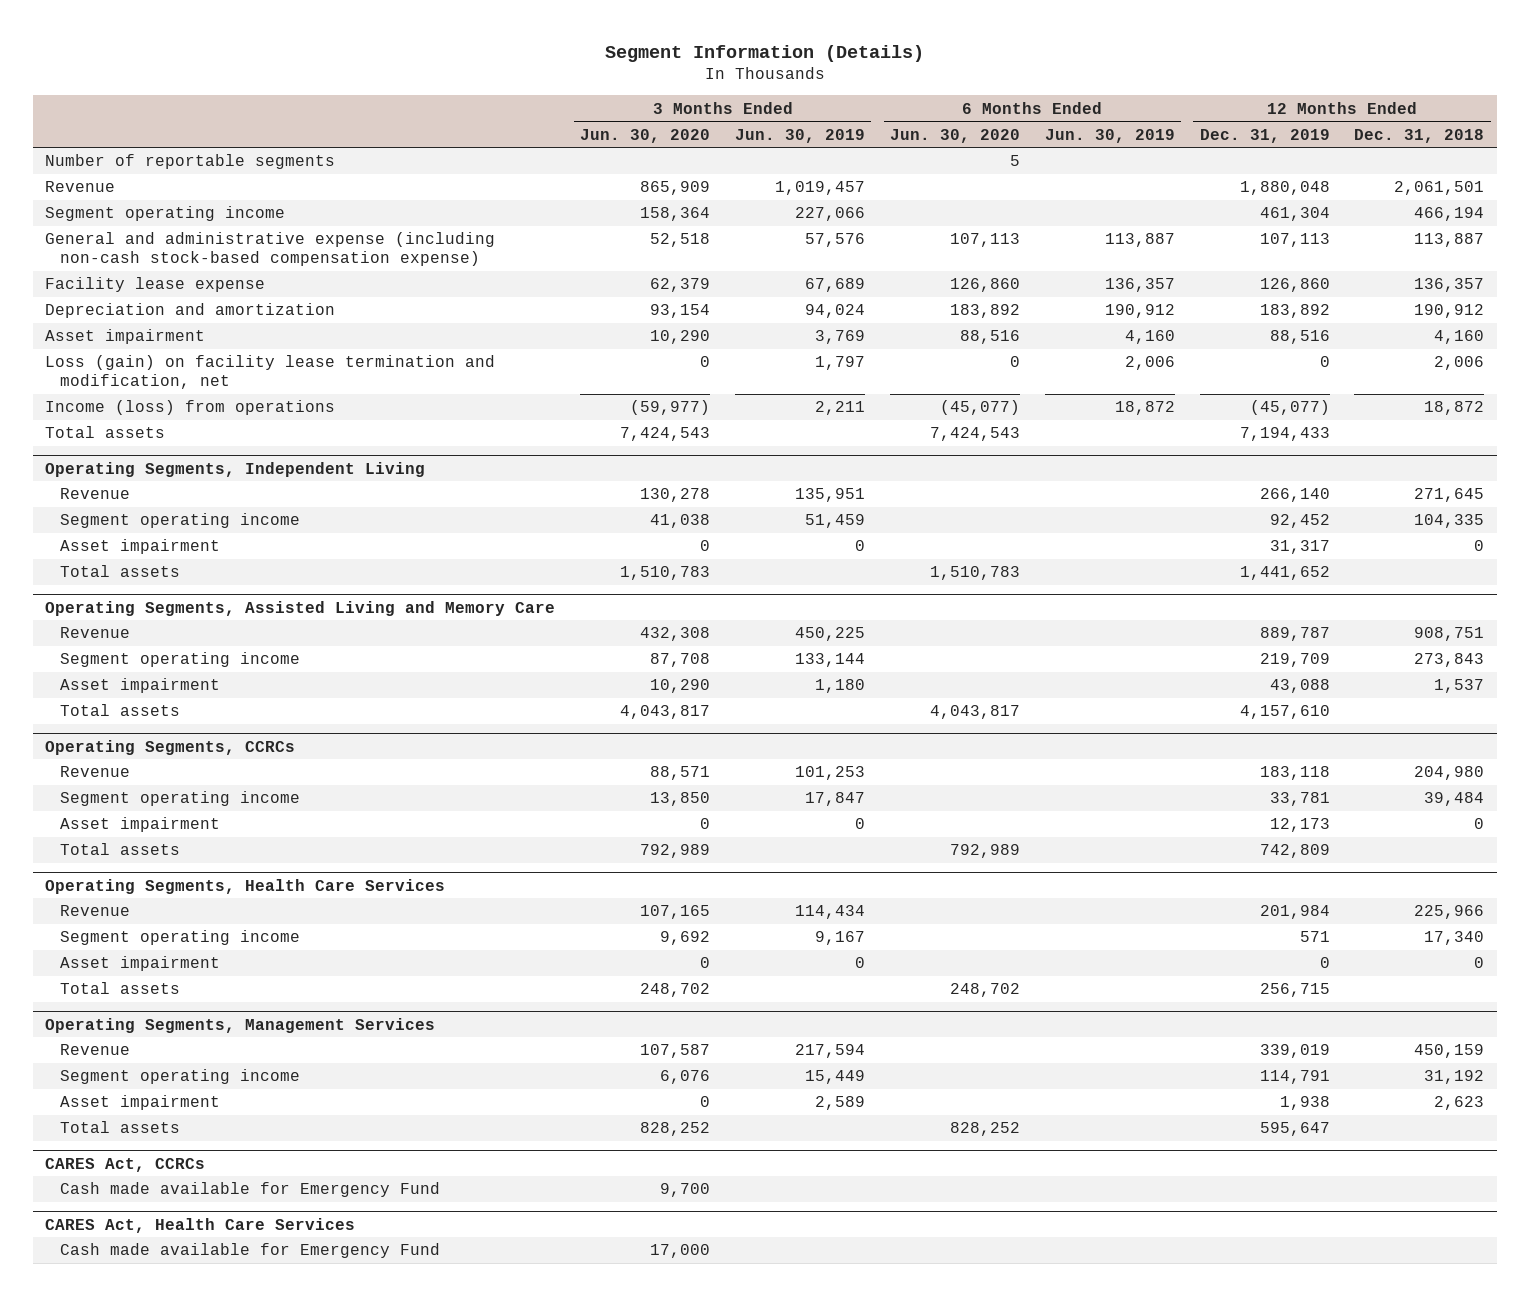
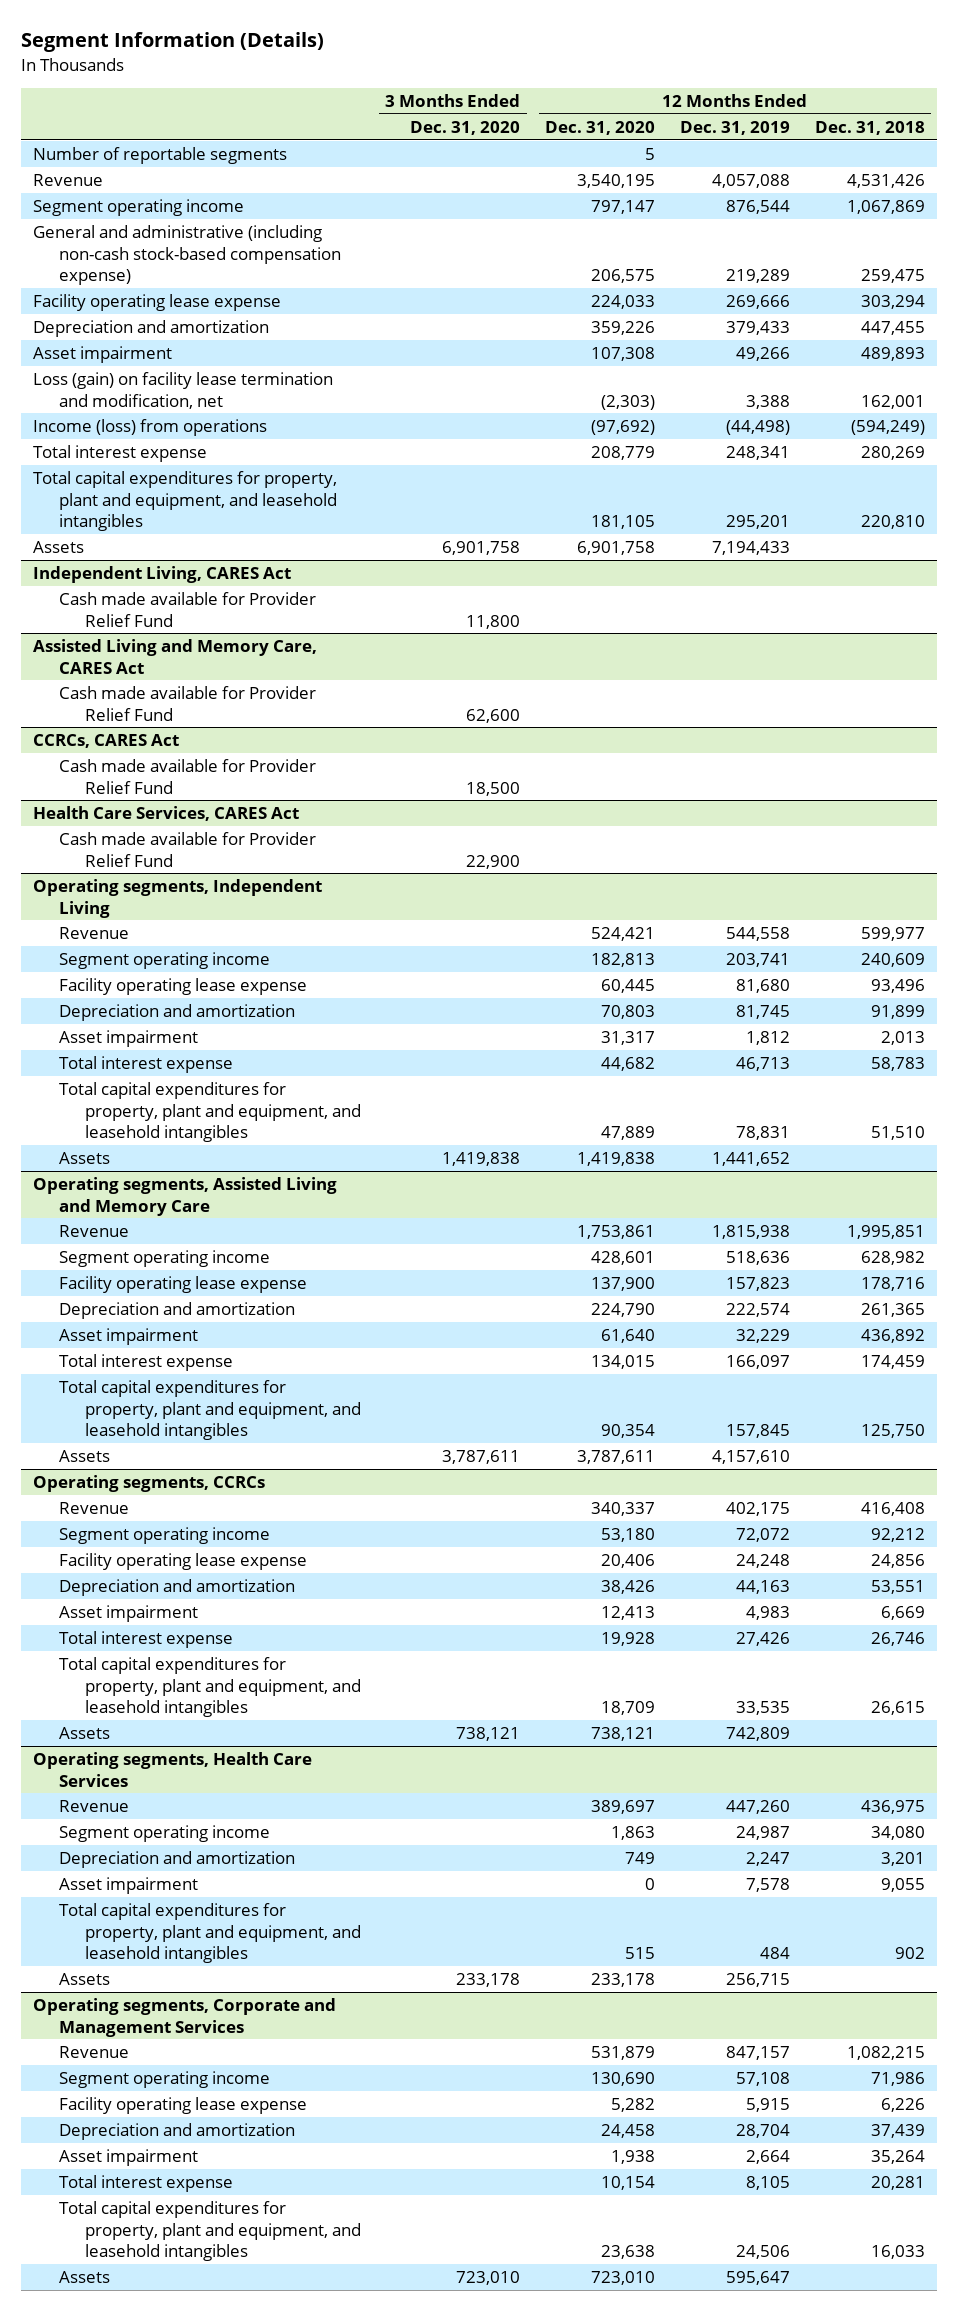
- | 3 Months Ended Jun. 30, 2020 | 3 Months Ended Jun. 30, 2019 | 6 Months Ended Jun. 30, 2020 | 6 Months Ended Jun. 30, 2019 | 12 Months Ended Dec. 31, 2019 | 12 Months Ended Dec. 31, 2018
+ | 3 Months Ended Dec. 31, 2020 | 12 Months Ended Dec. 31, 2020 | 12 Months Ended Dec. 31, 2019 | 12 Months Ended Dec. 31, 2018
- Revenue | 865,909 | 1,019,457 | | | 1,880,048 | 2,061,501
- Segment operating income | 158,364 | 227,066 | | | 461,304 | 466,194
- General and administrative expense (including non-cash stock-based compensation expense) | 52,518 | 57,576 | 107,113 | 113,887 | 107,113 | 113,887
- Facility lease expense | 62,379 | 67,689 | 126,860 | 136,357 | 126,860 | 136,357
- Depreciation and amortization | 93,154 | 94,024 | 183,892 | 190,912 | 183,892 | 190,912
- Asset impairment | 10,290 | 3,769 | 88,516 | 4,160 | 88,516 | 4,160
- Loss (gain) on facility lease termination and modification, net | 0 | 1,797 | 0 | 2,006 | 0 | 2,006
- Income (loss) from operations | (59,977) | 2,211 | (45,077) | 18,872 | (45,077) | 18,872
- Total assets | 7,424,543 | | 7,424,543 | | 7,194,433 |
- Operating Segments, Independent Living
- Revenue | 130,278 | 135,951 | | | 266,140 | 271,645
- Segment operating income | 41,038 | 51,459 | | | 92,452 | 104,335
- Asset impairment | 0 | 0 | | | 31,317 | 0
- Total assets | 1,510,783 | | 1,510,783 | | 1,441,652 |
- Operating Segments, Assisted Living and Memory Care
- Revenue | 432,308 | 450,225 | | | 889,787 | 908,751
- Segment operating income | 87,708 | 133,144 | | | 219,709 | 273,843
- Asset impairment | 10,290 | 1,180 | | | 43,088 | 1,537
- Total assets | 4,043,817 | | 4,043,817 | | 4,157,610 |
- Operating Segments, CCRCs
- Revenue | 88,571 | 101,253 | | | 183,118 | 204,980
- Segment operating income | 13,850 | 17,847 | | | 33,781 | 39,484
- Asset impairment | 0 | 0 | | | 12,173 | 0
- Total assets | 792,989 | | 792,989 | | 742,809 |
- Operating Segments, Health Care Services
- Revenue | 107,165 | 114,434 | | | 201,984 | 225,966
- Segment operating income | 9,692 | 9,167 | | | 571 | 17,340
- Asset impairment | 0 | 0 | | | 0 | 0
- Total assets | 248,702 | | 248,702 | | 256,715 |
- Operating Segments, Management Services
- Revenue | 107,587 | 217,594 | | | 339,019 | 450,159
- Segment operating income | 6,076 | 15,449 | | | 114,791 | 31,192
- Asset impairment | 0 | 2,589 | | | 1,938 | 2,623
- Total assets | 828,252 | | 828,252 | | 595,647 |
- CARES Act, CCRCs
- Cash made available for Emergency Fund | 9,700 | | | | |
- CARES Act, Health Care Services
- Cash made available for Emergency Fund | 17,000 | | | | |
+ Revenue | | 3,540,195 | 4,057,088 | 4,531,426
+ Segment operating income | | 797,147 | 876,544 | 1,067,869
+ General and administrative (including non-cash stock-based compensation expense) | | 206,575 | 219,289 | 259,475
+ Facility operating lease expense | | 224,033 | 269,666 | 303,294
+ Depreciation and amortization | | 359,226 | 379,433 | 447,455
+ Asset impairment | | 107,308 | 49,266 | 489,893
+ Loss (gain) on facility lease termination and modification, net | | (2,303) | 3,388 | 162,001
+ Income (loss) from operations | | (97,692) | (44,498) | (594,249)
+ Total interest expense | | 208,779 | 248,341 | 280,269
+ Total capital expenditures for property, plant and equipment, and leasehold intangibles | | 181,105 | 295,201 | 220,810
+ Assets | 6,901,758 | 6,901,758 | 7,194,433 |
+ Independent Living, CARES Act
+ Cash made available for Provider Relief Fund | 11,800 | | |
+ Assisted Living and Memory Care, CARES Act
+ Cash made available for Provider Relief Fund | 62,600 | | |
+ CCRCs, CARES Act
+ Cash made available for Provider Relief Fund | 18,500 | | |
+ Health Care Services, CARES Act
+ Cash made available for Provider Relief Fund | 22,900 | | |
+ Operating segments, Independent Living
+ Revenue | | 524,421 | 544,558 | 599,977
+ Segment operating income | | 182,813 | 203,741 | 240,609
+ Facility operating lease expense | | 60,445 | 81,680 | 93,496
+ Depreciation and amortization | | 70,803 | 81,745 | 91,899
+ Asset impairment | | 31,317 | 1,812 | 2,013
+ Total interest expense | | 44,682 | 46,713 | 58,783
+ Total capital expenditures for property, plant and equipment, and leasehold intangibles | | 47,889 | 78,831 | 51,510
+ Assets | 1,419,838 | 1,419,838 | 1,441,652 |
+ Operating segments, Assisted Living and Memory Care
+ Revenue | | 1,753,861 | 1,815,938 | 1,995,851
+ Segment operating income | | 428,601 | 518,636 | 628,982
+ Facility operating lease expense | | 137,900 | 157,823 | 178,716
+ Depreciation and amortization | | 224,790 | 222,574 | 261,365
+ Asset impairment | | 61,640 | 32,229 | 436,892
+ Total interest expense | | 134,015 | 166,097 | 174,459
+ Total capital expenditures for property, plant and equipment, and leasehold intangibles | | 90,354 | 157,845 | 125,750
+ Assets | 3,787,611 | 3,787,611 | 4,157,610 |
+ Operating segments, CCRCs
+ Revenue | | 340,337 | 402,175 | 416,408
+ Segment operating income | | 53,180 | 72,072 | 92,212
+ Facility operating lease expense | | 20,406 | 24,248 | 24,856
+ Depreciation and amortization | | 38,426 | 44,163 | 53,551
+ Asset impairment | | 12,413 | 4,983 | 6,669
+ Total interest expense | | 19,928 | 27,426 | 26,746
+ Total capital expenditures for property, plant and equipment, and leasehold intangibles | | 18,709 | 33,535 | 26,615
+ Assets | 738,121 | 738,121 | 742,809 |
+ Operating segments, Health Care Services
+ Revenue | | 389,697 | 447,260 | 436,975
+ Segment operating income | | 1,863 | 24,987 | 34,080
+ Depreciation and amortization | | 749 | 2,247 | 3,201
+ Asset impairment | | 0 | 7,578 | 9,055
+ Total capital expenditures for property, plant and equipment, and leasehold intangibles | | 515 | 484 | 902
+ Assets | 233,178 | 233,178 | 256,715 |
+ Operating segments, Corporate and Management Services
+ Revenue | | 531,879 | 847,157 | 1,082,215
+ Segment operating income | | 130,690 | 57,108 | 71,986
+ Facility operating lease expense | | 5,282 | 5,915 | 6,226
+ Depreciation and amortization | | 24,458 | 28,704 | 37,439
+ Asset impairment | | 1,938 | 2,664 | 35,264
+ Total interest expense | | 10,154 | 8,105 | 20,281
+ Total capital expenditures for property, plant and equipment, and leasehold intangibles | | 23,638 | 24,506 | 16,033
+ Assets | 723,010 | 723,010 | 595,647 |

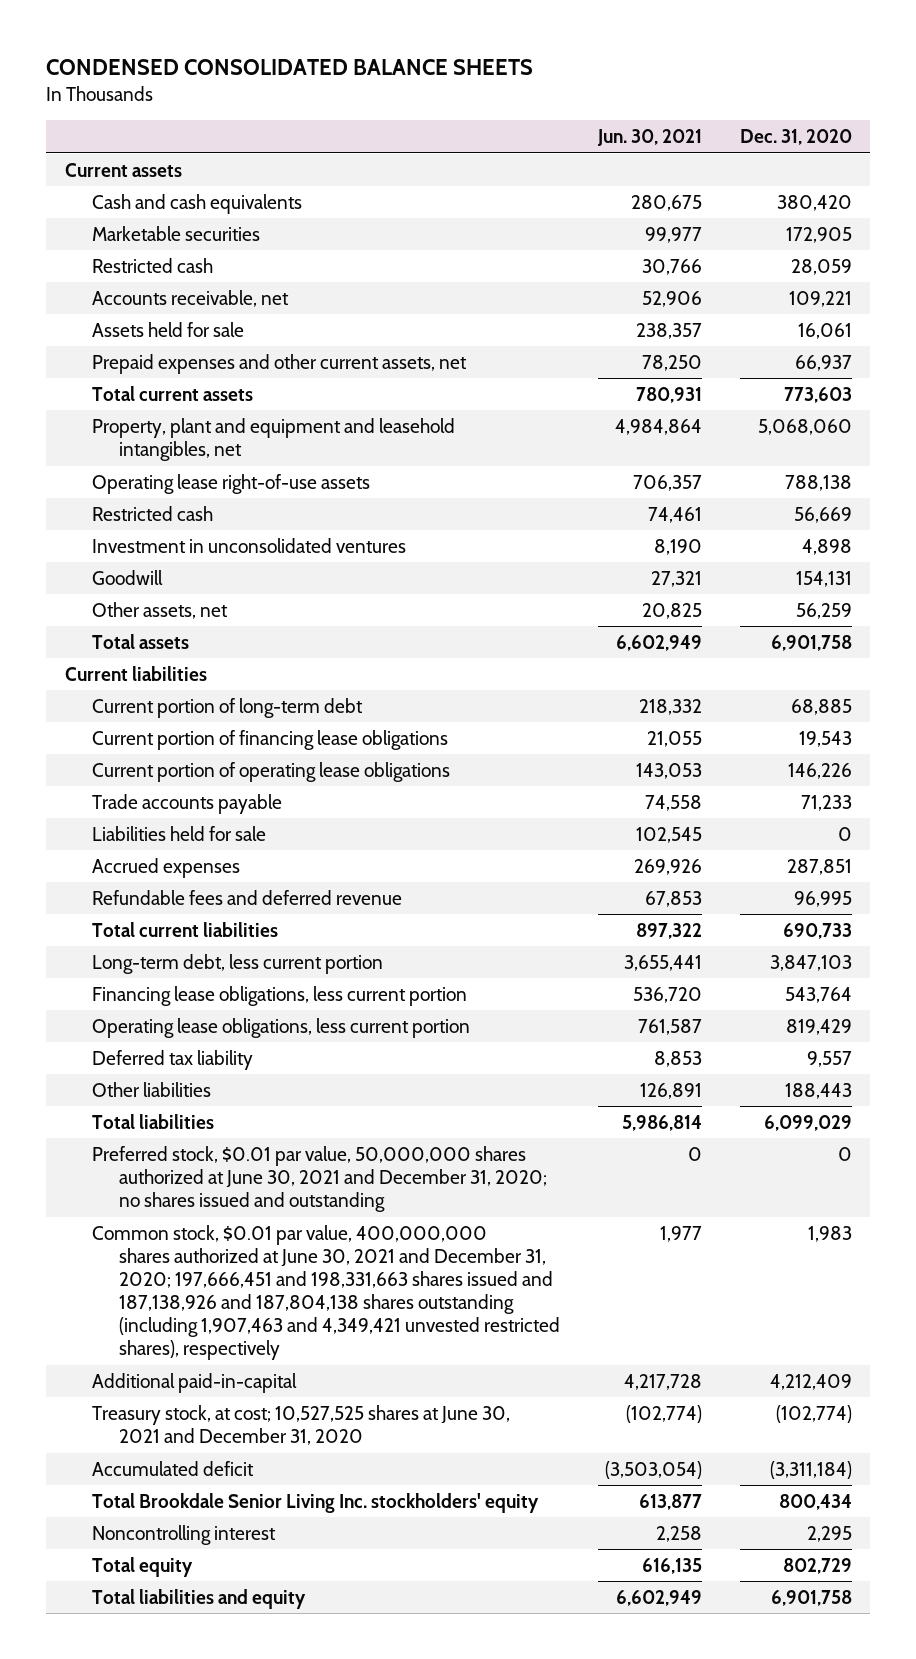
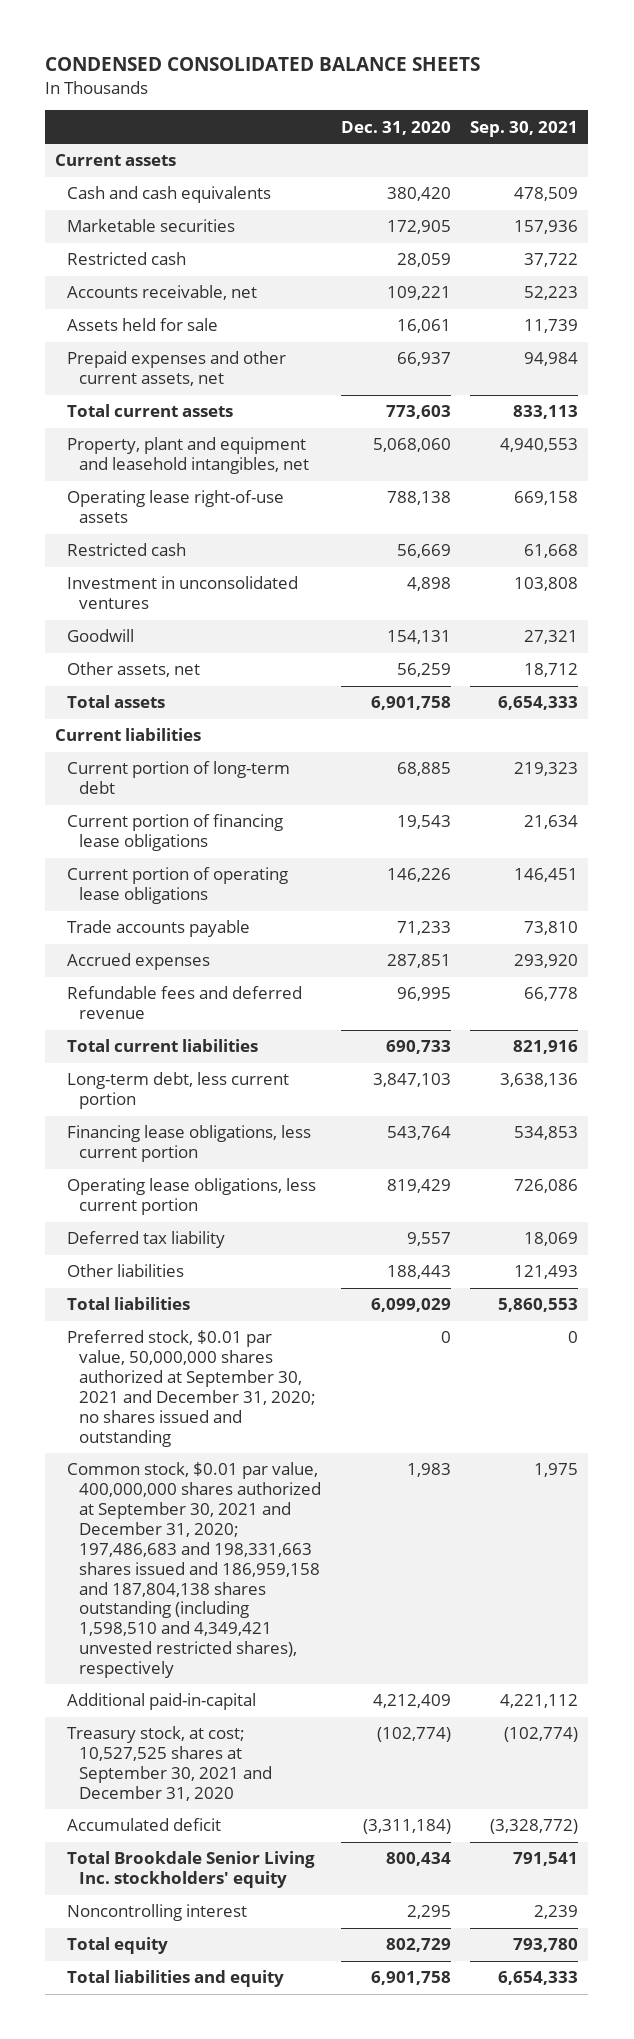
- | Jun. 30, 2021 | Dec. 31, 2020
+ | Dec. 31, 2020 | Sep. 30, 2021
- Liabilities held for sale | 102,545 | 0
- Preferred stock, $0.01 par value, 50,000,000 shares authorized at June 30, 2021 and December 31, 2020; no shares issued and outstanding | 0 | 0
- Common stock, $0.01 par value, 400,000,000 shares authorized at June 30, 2021 and December 31, 2020; 197,666,451 and 198,331,663 shares issued and 187,138,926 and 187,804,138 shares outstanding (including 1,907,463 and 4,349,421 unvested restricted shares), respectively | 1,977 | 1,983
+ Preferred stock, $0.01 par value, 50,000,000 shares authorized at September 30, 2021 and December 31, 2020; no shares issued and outstanding | 0 | 0
+ Common stock, $0.01 par value, 400,000,000 shares authorized at September 30, 2021 and December 31, 2020; 197,486,683 and 198,331,663 shares issued and 186,959,158 and 187,804,138 shares outstanding (including 1,598,510 and 4,349,421 unvested restricted shares), respectively | 1,983 | 1,975
- Treasury stock, at cost; 10,527,525 shares at June 30, 2021 and December 31, 2020 | (102,774) | (102,774)
+ Treasury stock, at cost; 10,527,525 shares at September 30, 2021 and December 31, 2020 | (102,774) | (102,774)

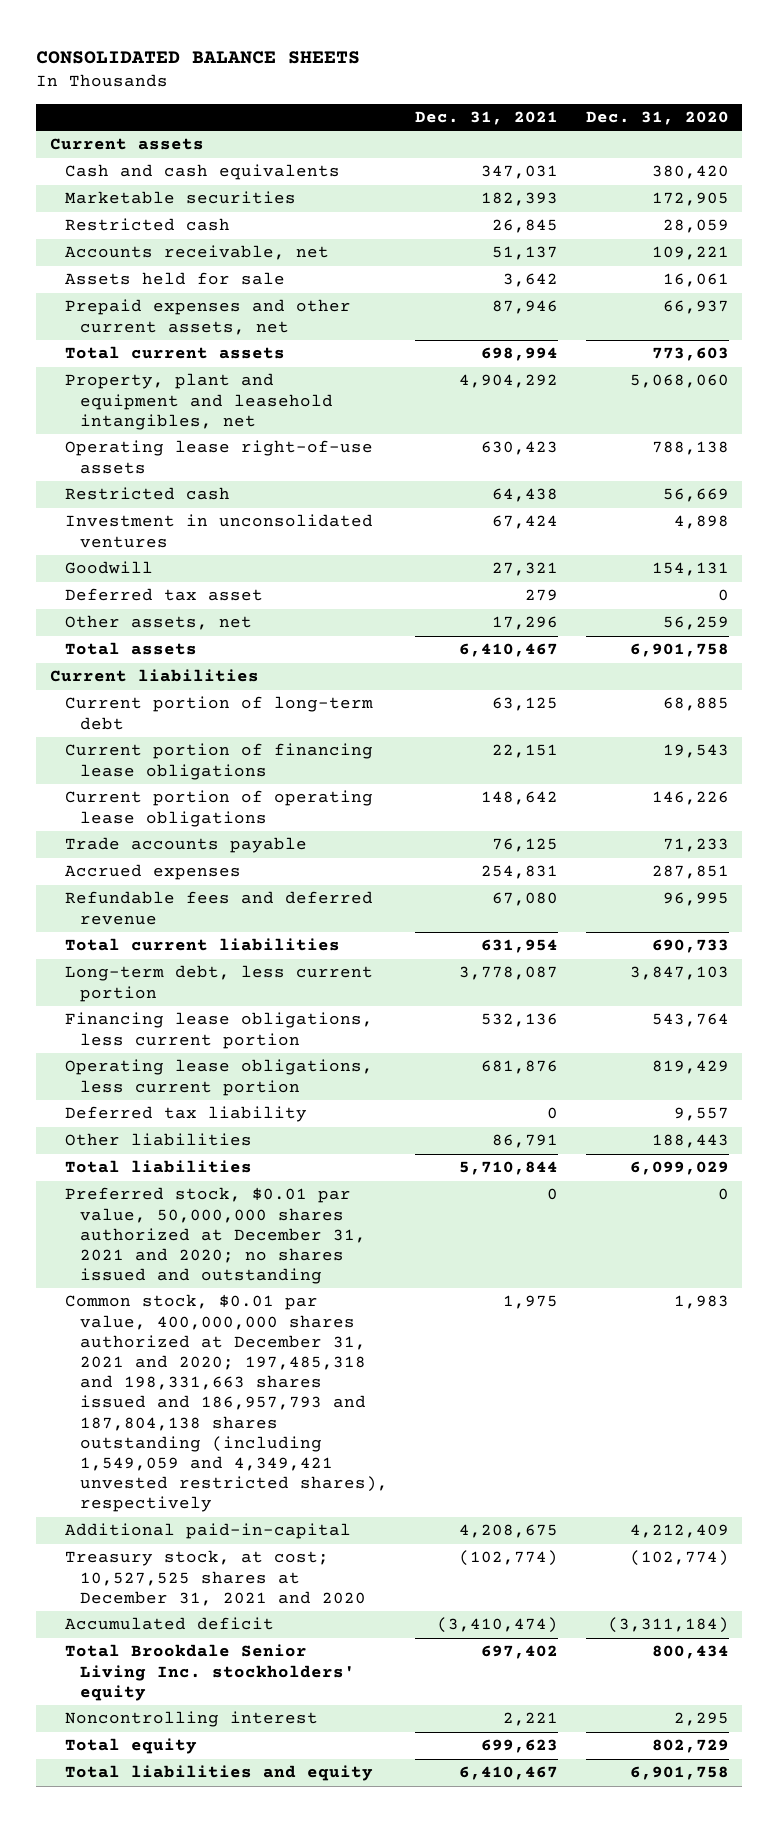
- CONDENSED CONSOLIDATED BALANCE SHEETS
+ CONSOLIDATED BALANCE SHEETS
- | Dec. 31, 2020 | Sep. 30, 2021
+ | Dec. 31, 2021 | Dec. 31, 2020
+ Deferred tax asset | 279 | 0
- Preferred stock, $0.01 par value, 50,000,000 shares authorized at September 30, 2021 and December 31, 2020; no shares issued and outstanding | 0 | 0
- Common stock, $0.01 par value, 400,000,000 shares authorized at September 30, 2021 and December 31, 2020; 197,486,683 and 198,331,663 shares issued and 186,959,158 and 187,804,138 shares outstanding (including 1,598,510 and 4,349,421 unvested restricted shares), respectively | 1,983 | 1,975
+ Preferred stock, $0.01 par value, 50,000,000 shares authorized at December 31, 2021 and 2020; no shares issued and outstanding | 0 | 0
+ Common stock, $0.01 par value, 400,000,000 shares authorized at December 31, 2021 and 2020; 197,485,318 and 198,331,663 shares issued and 186,957,793 and 187,804,138 shares outstanding (including 1,549,059 and 4,349,421 unvested restricted shares), respectively | 1,975 | 1,983
- Treasury stock, at cost; 10,527,525 shares at September 30, 2021 and December 31, 2020 | (102,774) | (102,774)
+ Treasury stock, at cost; 10,527,525 shares at December 31, 2021 and 2020 | (102,774) | (102,774)

